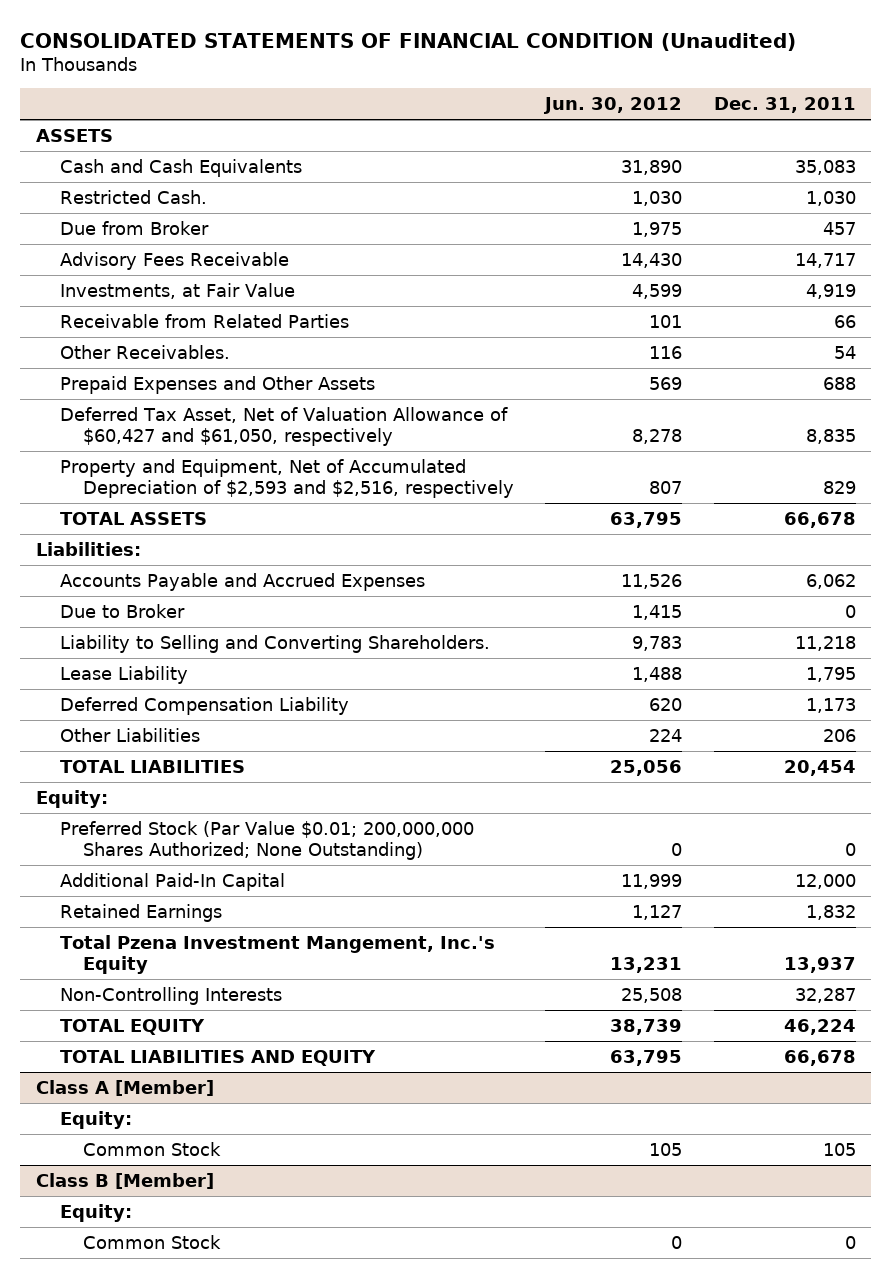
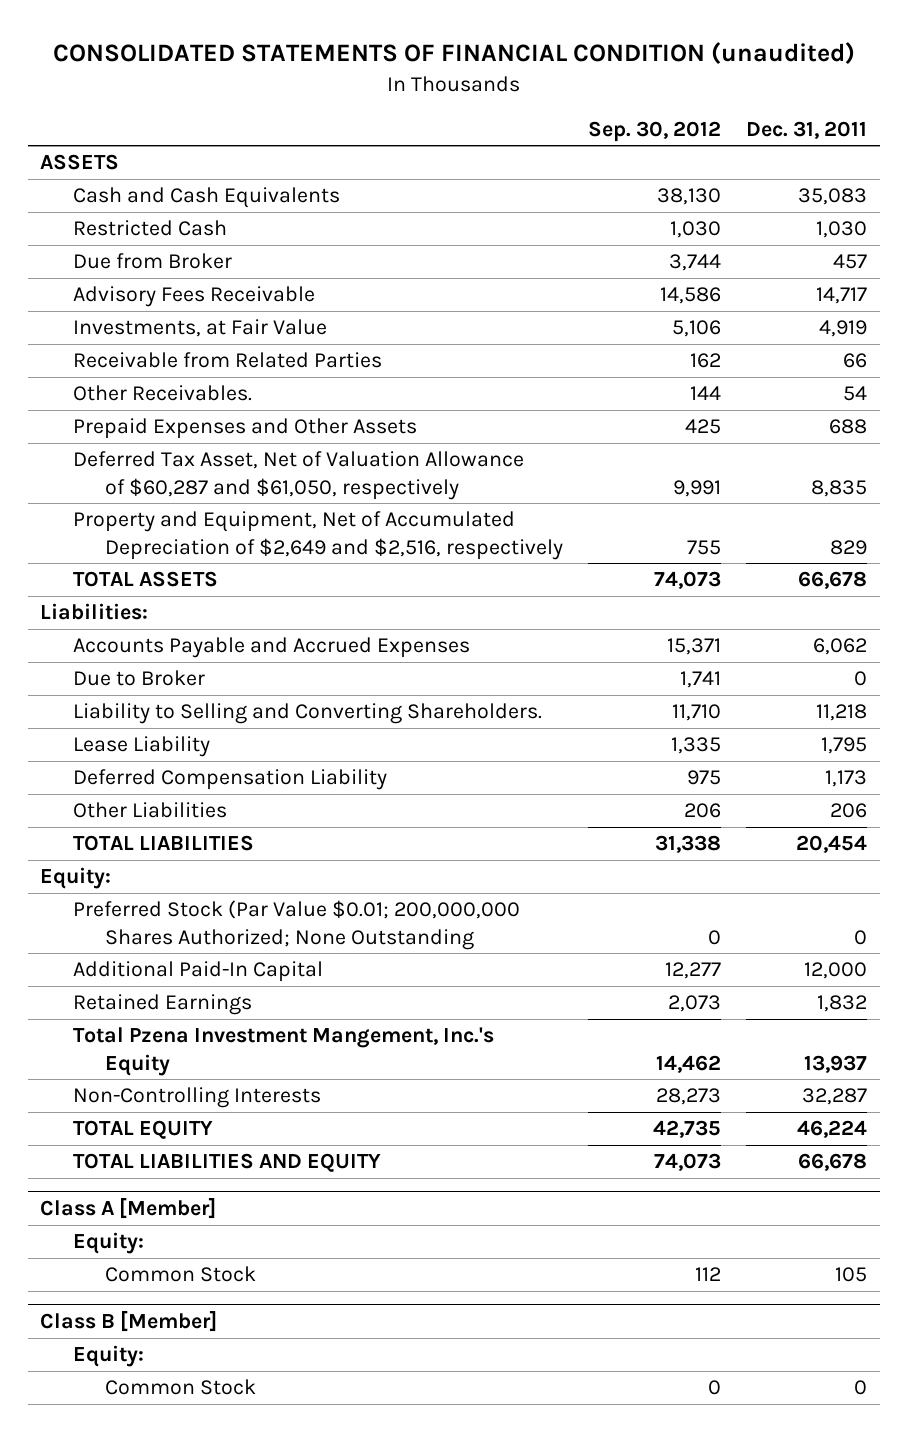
- CONSOLIDATED STATEMENTS OF FINANCIAL CONDITION (Unaudited)
+ CONSOLIDATED STATEMENTS OF FINANCIAL CONDITION (unaudited)
- | Jun. 30, 2012 | Dec. 31, 2011
+ | Sep. 30, 2012 | Dec. 31, 2011
- Restricted Cash. | 1,030 | 1,030
+ Restricted Cash | 1,030 | 1,030
- Deferred Tax Asset, Net of Valuation Allowance of $60,427 and $61,050, respectively | 8,278 | 8,835
- Property and Equipment, Net of Accumulated Depreciation of $2,593 and $2,516, respectively | 807 | 829
+ Deferred Tax Asset, Net of Valuation Allowance of $60,287 and $61,050, respectively | 9,991 | 8,835
+ Property and Equipment, Net of Accumulated Depreciation of $2,649 and $2,516, respectively | 755 | 829
- Preferred Stock (Par Value $0.01; 200,000,000 Shares Authorized; None Outstanding) | 0 | 0
+ Preferred Stock (Par Value $0.01; 200,000,000 Shares Authorized; None Outstanding | 0 | 0

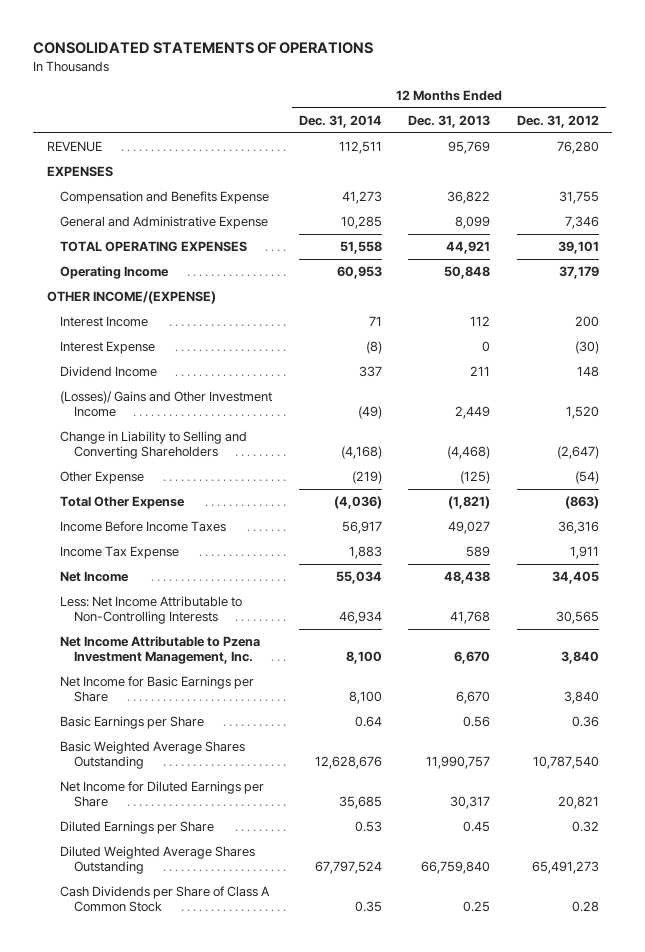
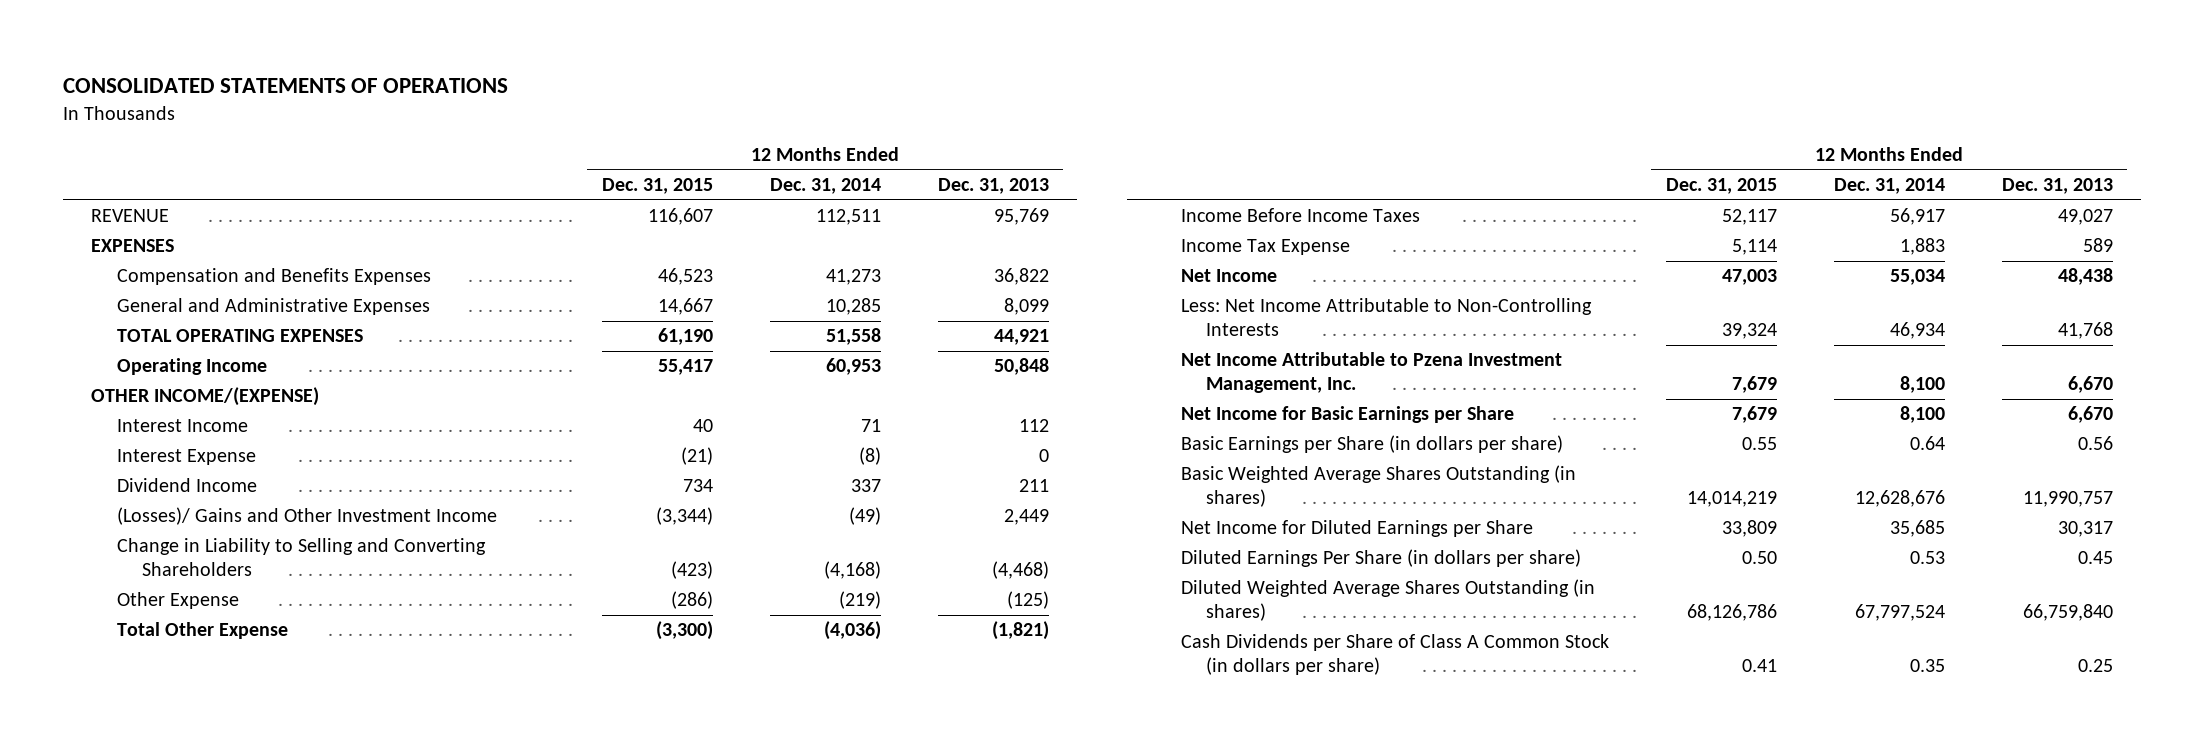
- | 12 Months Ended Dec. 31, 2014 | 12 Months Ended Dec. 31, 2013 | 12 Months Ended Dec. 31, 2012
+ | 12 Months Ended Dec. 31, 2015 | 12 Months Ended Dec. 31, 2014 | 12 Months Ended Dec. 31, 2013
- Compensation and Benefits Expense | 41,273 | 36,822 | 31,755
- General and Administrative Expense | 10,285 | 8,099 | 7,346
+ Compensation and Benefits Expenses | 46,523 | 41,273 | 36,822
+ General and Administrative Expenses | 14,667 | 10,285 | 8,099
- Basic Earnings per Share | 0.64 | 0.56 | 0.36
- Basic Weighted Average Shares Outstanding | 12,628,676 | 11,990,757 | 10,787,540
+ Basic Earnings per Share (in dollars per share) | 0.55 | 0.64 | 0.56
+ Basic Weighted Average Shares Outstanding (in shares) | 14,014,219 | 12,628,676 | 11,990,757
- Diluted Earnings per Share | 0.53 | 0.45 | 0.32
- Diluted Weighted Average Shares Outstanding | 67,797,524 | 66,759,840 | 65,491,273
- Cash Dividends per Share of Class A Common Stock | 0.35 | 0.25 | 0.28
+ Diluted Earnings Per Share (in dollars per share) | 0.50 | 0.53 | 0.45
+ Diluted Weighted Average Shares Outstanding (in shares) | 68,126,786 | 67,797,524 | 66,759,840
+ Cash Dividends per Share of Class A Common Stock (in dollars per share) | 0.41 | 0.35 | 0.25

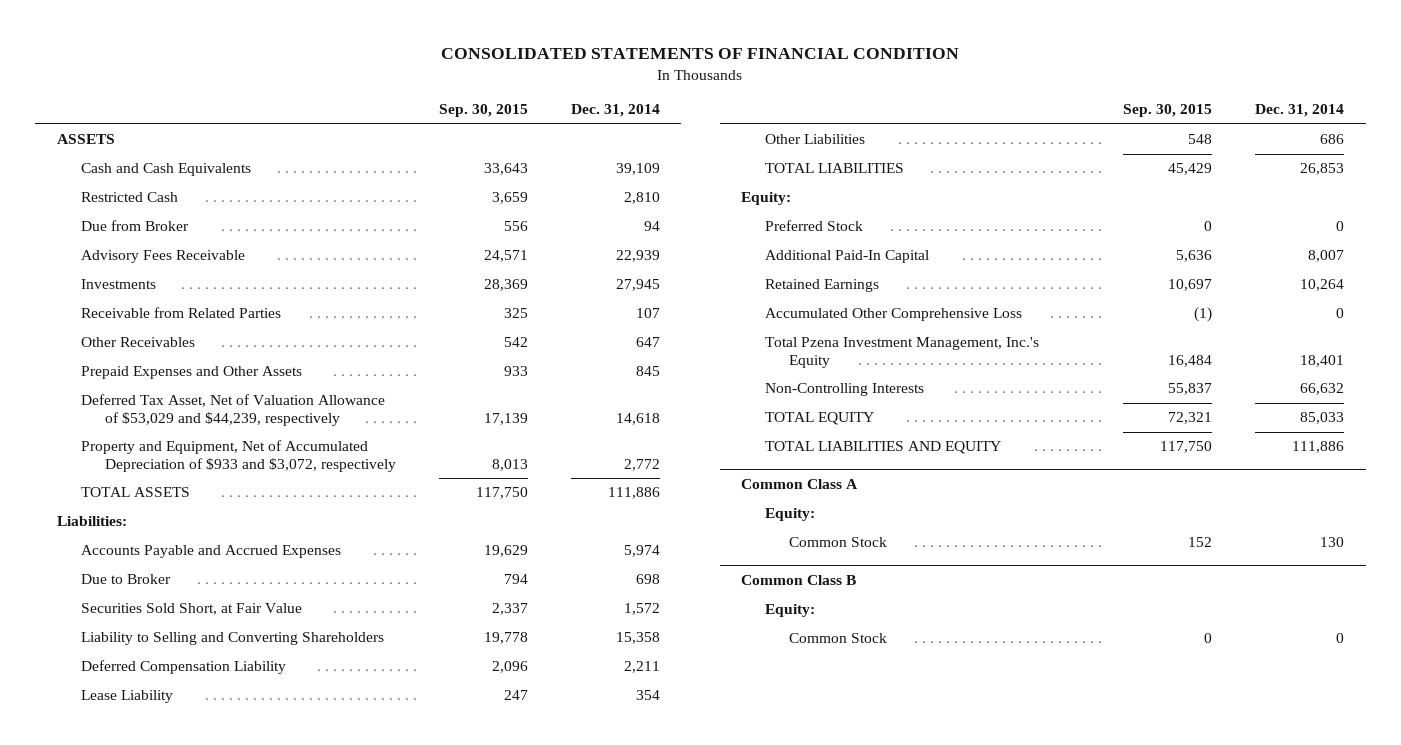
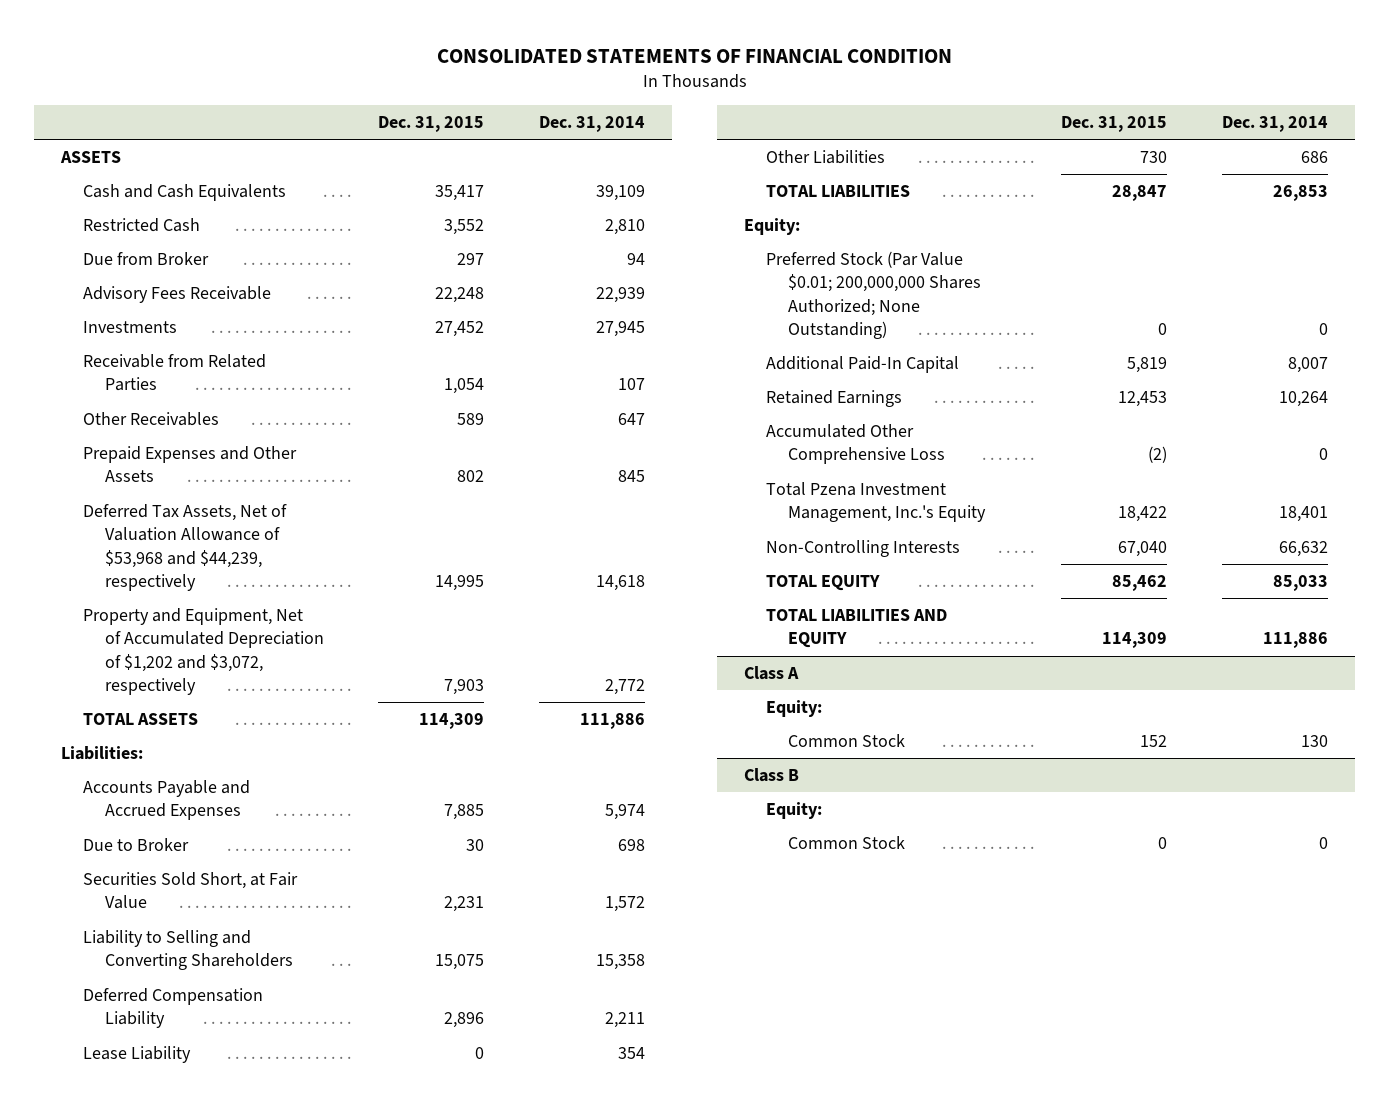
- | Sep. 30, 2015 | Dec. 31, 2014
+ | Dec. 31, 2015 | Dec. 31, 2014
- Deferred Tax Asset, Net of Valuation Allowance of $53,029 and $44,239, respectively | 17,139 | 14,618
- Property and Equipment, Net of Accumulated Depreciation of $933 and $3,072, respectively | 8,013 | 2,772
+ Deferred Tax Assets, Net of Valuation Allowance of $53,968 and $44,239, respectively | 14,995 | 14,618
+ Property and Equipment, Net of Accumulated Depreciation of $1,202 and $3,072, respectively | 7,903 | 2,772
- Preferred Stock | 0 | 0
+ Preferred Stock (Par Value $0.01; 200,000,000 Shares Authorized; None Outstanding) | 0 | 0
- Common Class A
+ Class A
- Common Class B
+ Class B

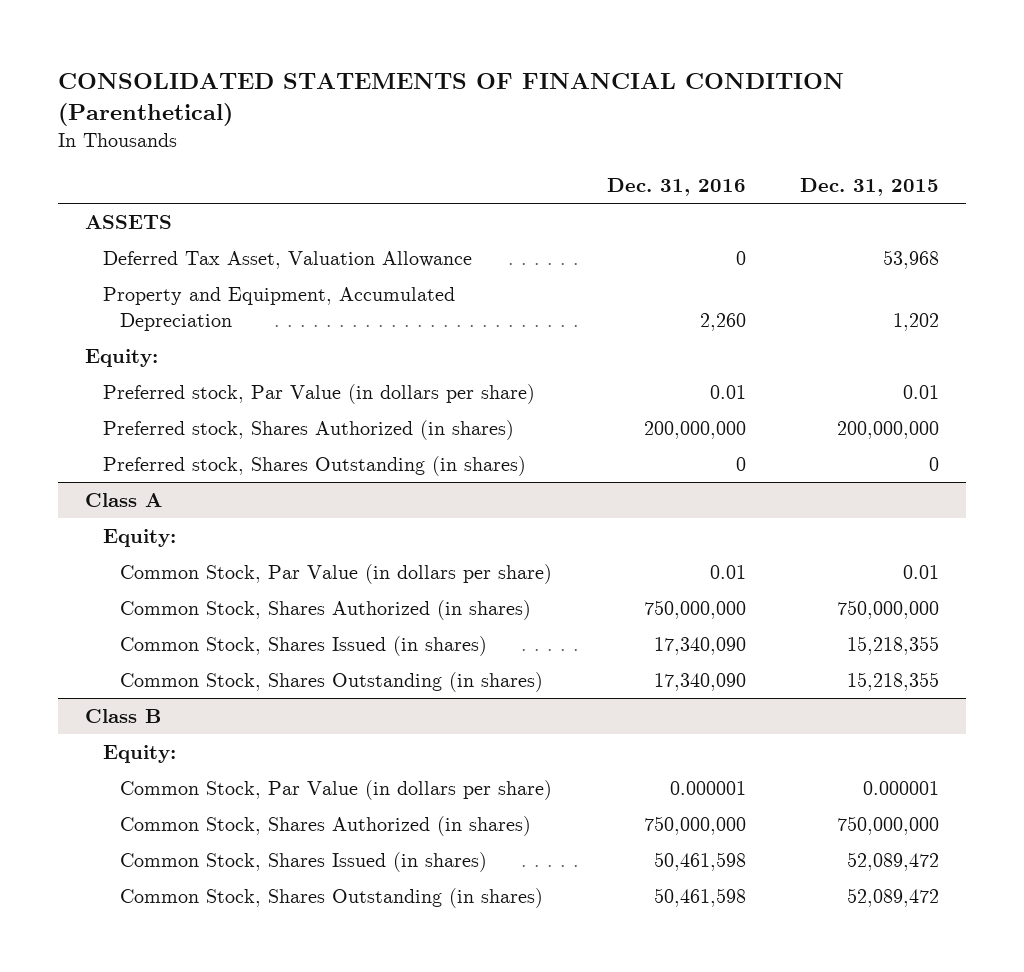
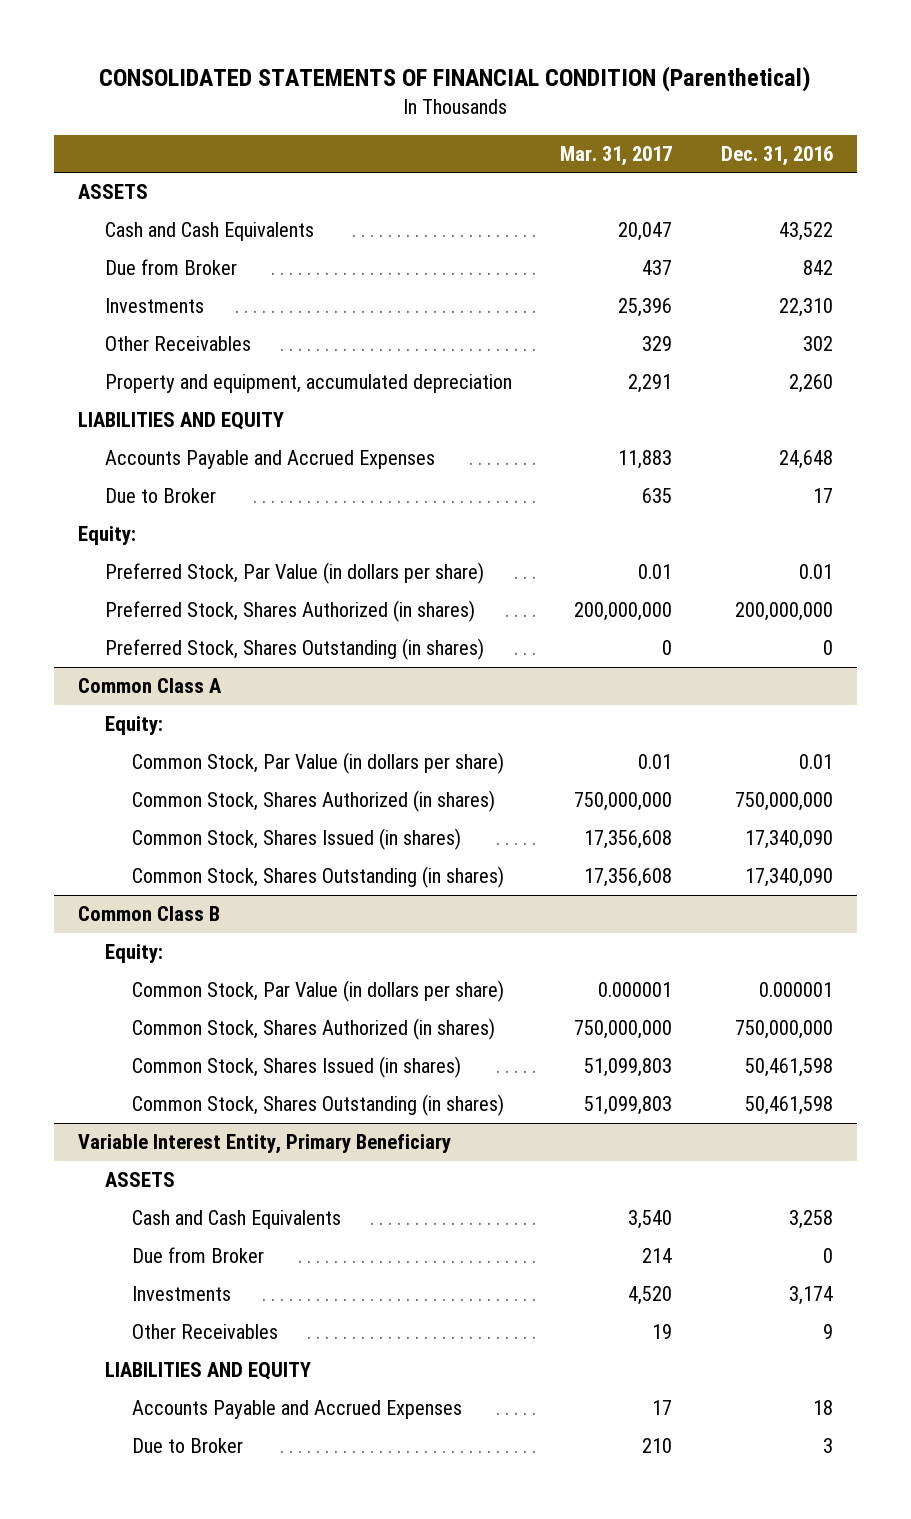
- | Dec. 31, 2016 | Dec. 31, 2015
+ | Mar. 31, 2017 | Dec. 31, 2016
- Deferred Tax Asset, Valuation Allowance | 0 | 53,968
- Property and Equipment, Accumulated Depreciation | 2,260 | 1,202
+ Cash and Cash Equivalents | 20,047 | 43,522
+ Due from Broker | 437 | 842
+ Investments | 25,396 | 22,310
+ Other Receivables | 329 | 302
+ Property and equipment, accumulated depreciation | 2,291 | 2,260
+ LIABILITIES AND EQUITY
+ Accounts Payable and Accrued Expenses | 11,883 | 24,648
+ Due to Broker | 635 | 17
- Preferred stock, Par Value (in dollars per share) | 0.01 | 0.01
- Preferred stock, Shares Authorized (in shares) | 200,000,000 | 200,000,000
- Preferred stock, Shares Outstanding (in shares) | 0 | 0
- Class A
+ Preferred Stock, Par Value (in dollars per share) | 0.01 | 0.01
+ Preferred Stock, Shares Authorized (in shares) | 200,000,000 | 200,000,000
+ Preferred Stock, Shares Outstanding (in shares) | 0 | 0
+ Common Class A
- Class B
+ Common Class B
+ Variable Interest Entity, Primary Beneficiary
+ ASSETS
+ Cash and Cash Equivalents | 3,540 | 3,258
+ Due from Broker | 214 | 0
+ Investments | 4,520 | 3,174
+ Other Receivables | 19 | 9
+ LIABILITIES AND EQUITY
+ Accounts Payable and Accrued Expenses | 17 | 18
+ Due to Broker | 210 | 3

